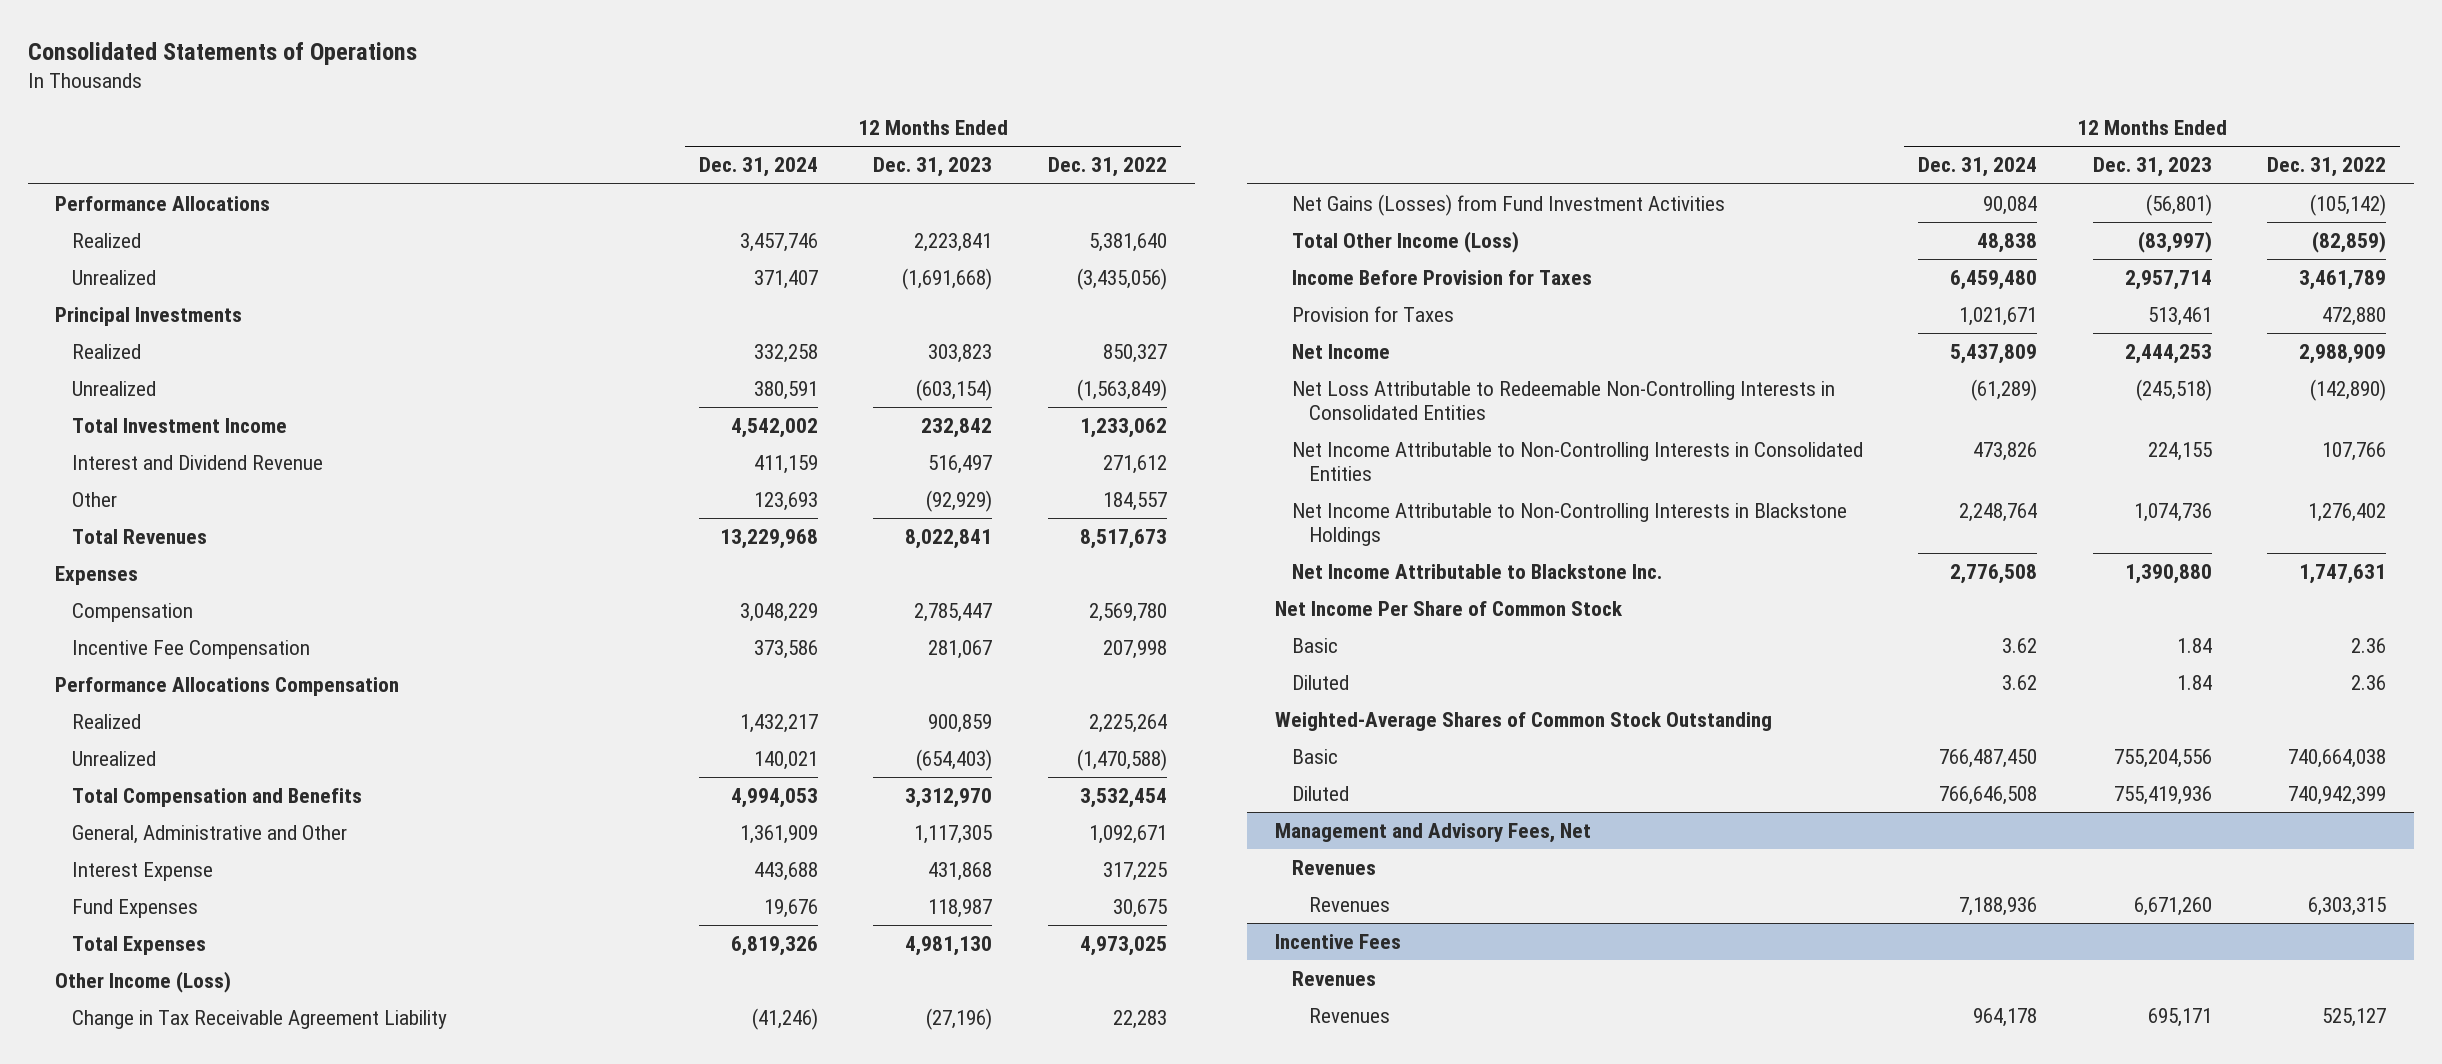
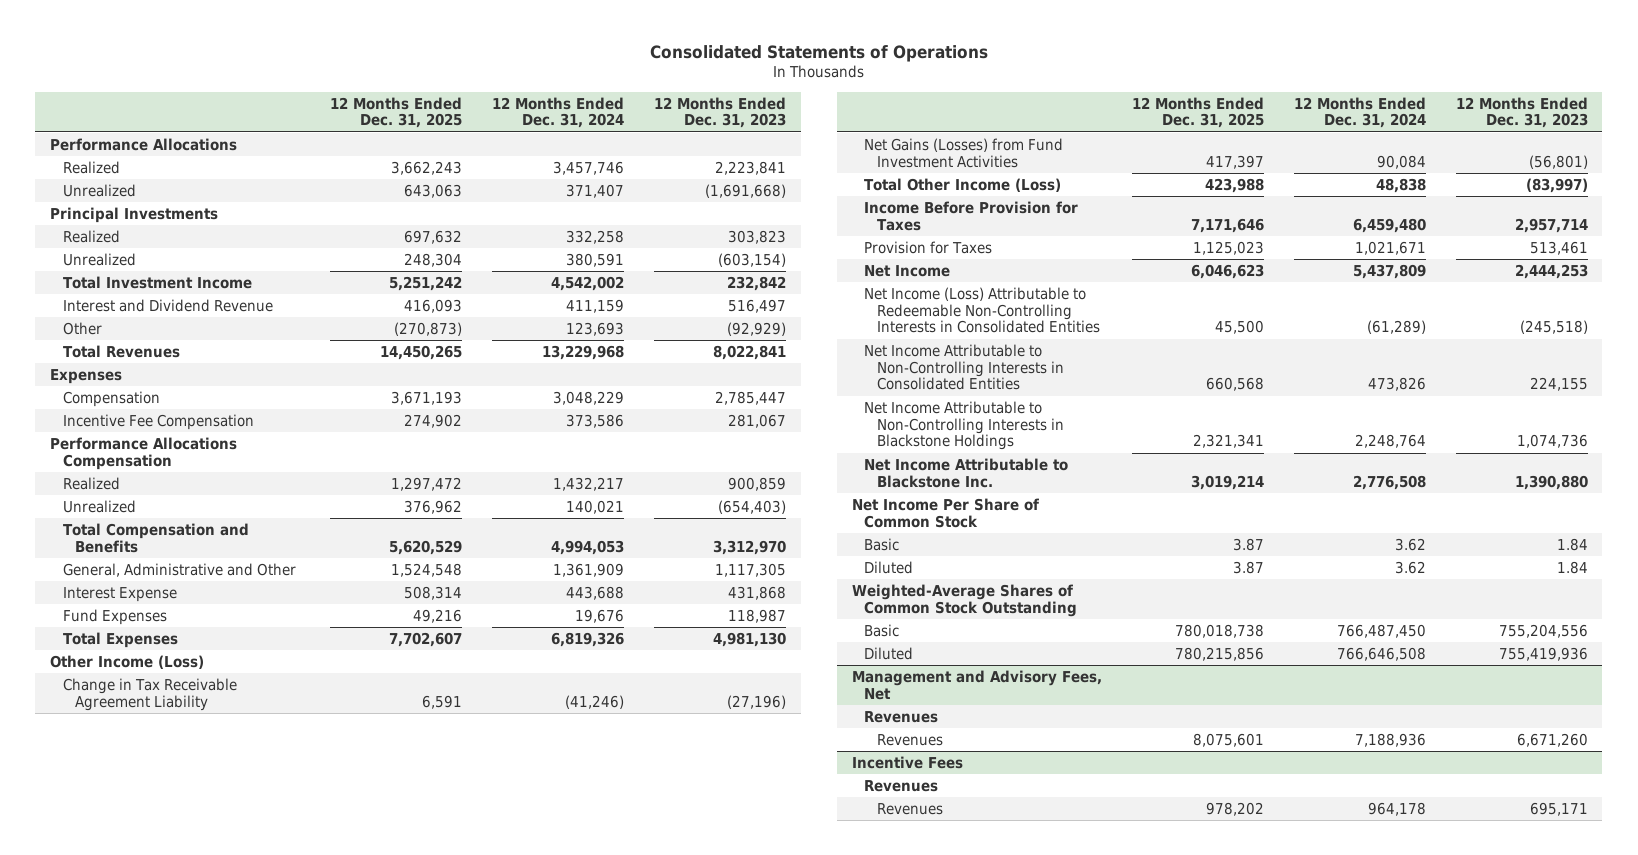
- | 12 Months Ended Dec. 31, 2024 | 12 Months Ended Dec. 31, 2023 | 12 Months Ended Dec. 31, 2022
+ | 12 Months Ended Dec. 31, 2025 | 12 Months Ended Dec. 31, 2024 | 12 Months Ended Dec. 31, 2023
- Net Loss Attributable to Redeemable Non-Controlling Interests in Consolidated Entities | (61,289) | (245,518) | (142,890)
+ Net Income (Loss) Attributable to Redeemable Non-Controlling Interests in Consolidated Entities | 45,500 | (61,289) | (245,518)

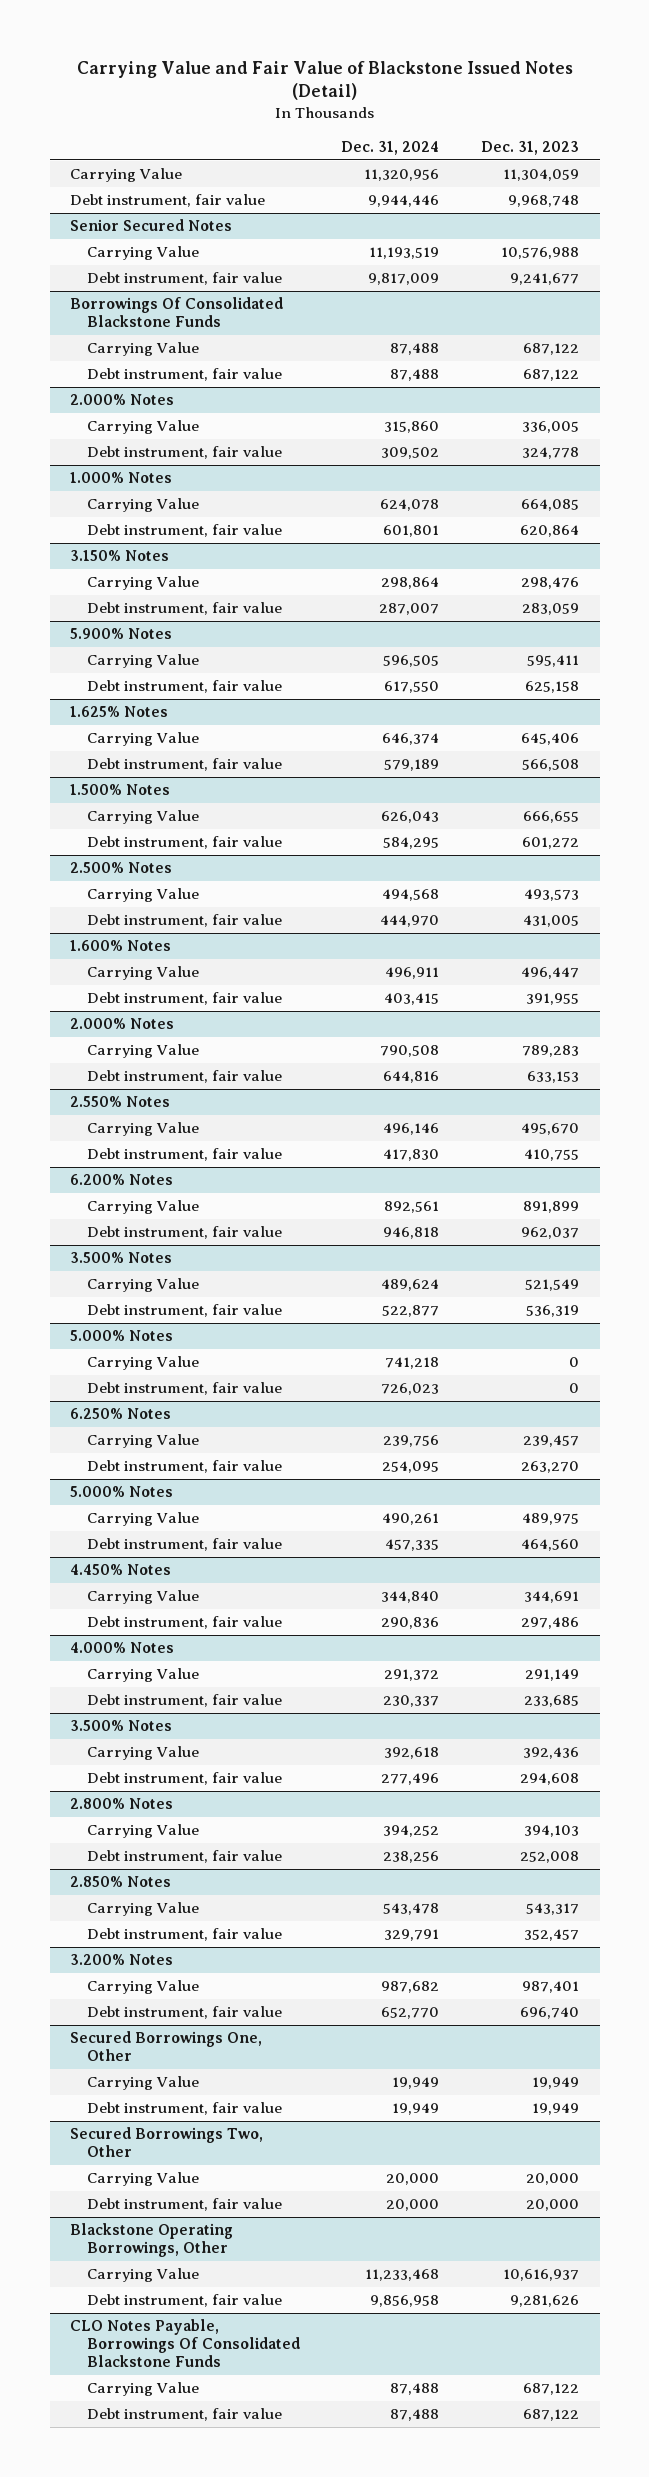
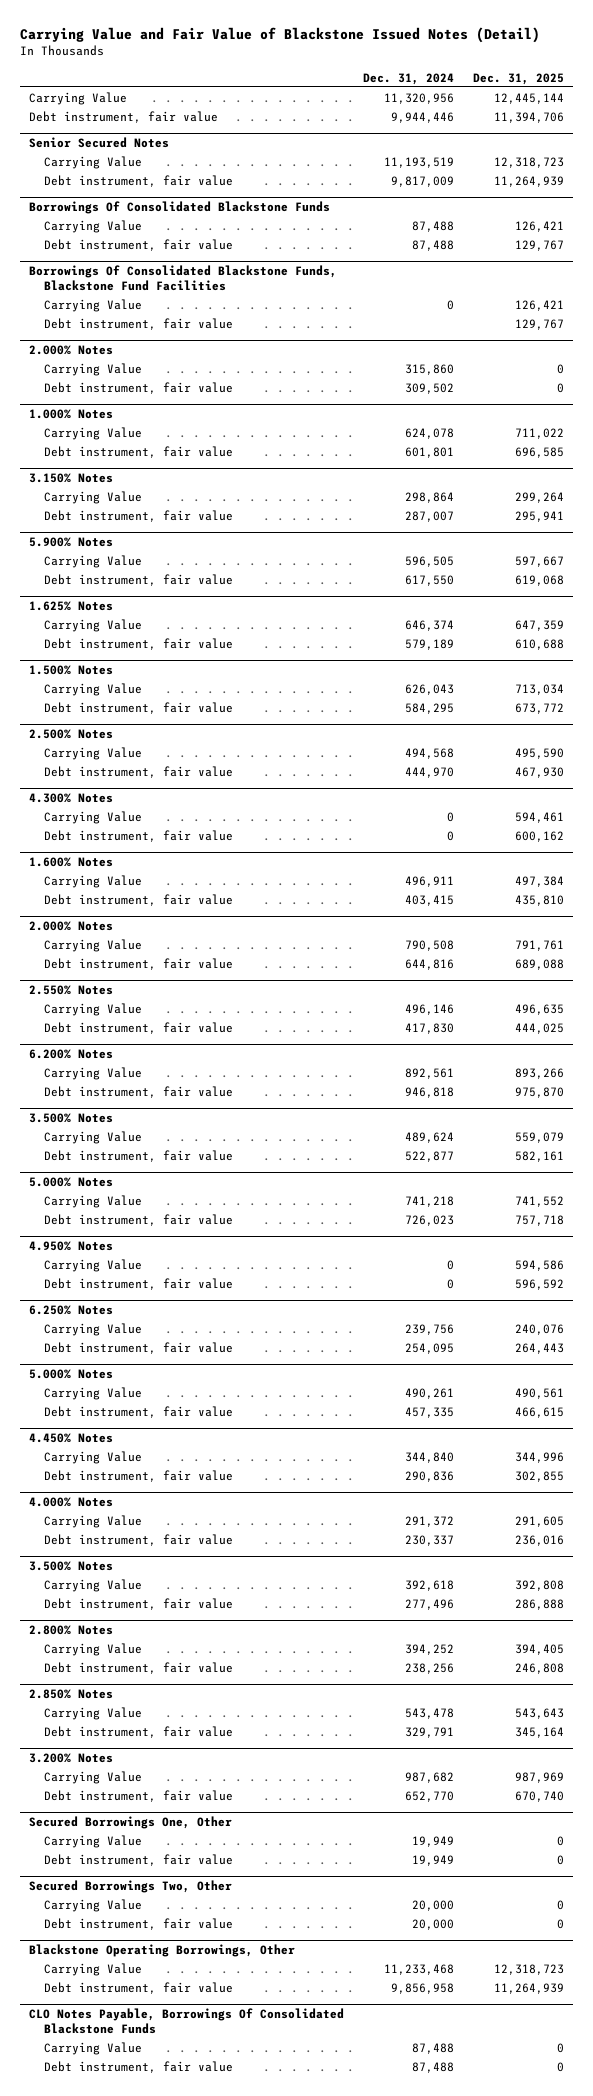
- | Dec. 31, 2024 | Dec. 31, 2023
+ | Dec. 31, 2024 | Dec. 31, 2025
+ Borrowings Of Consolidated Blackstone Funds, Blackstone Fund Facilities
+ Carrying Value | 0 | 126,421
+ Debt instrument, fair value | | 129,767
+ 4.300% Notes
+ Carrying Value | 0 | 594,461
+ Debt instrument, fair value | 0 | 600,162
+ 4.950% Notes
+ Carrying Value | 0 | 594,586
+ Debt instrument, fair value | 0 | 596,592

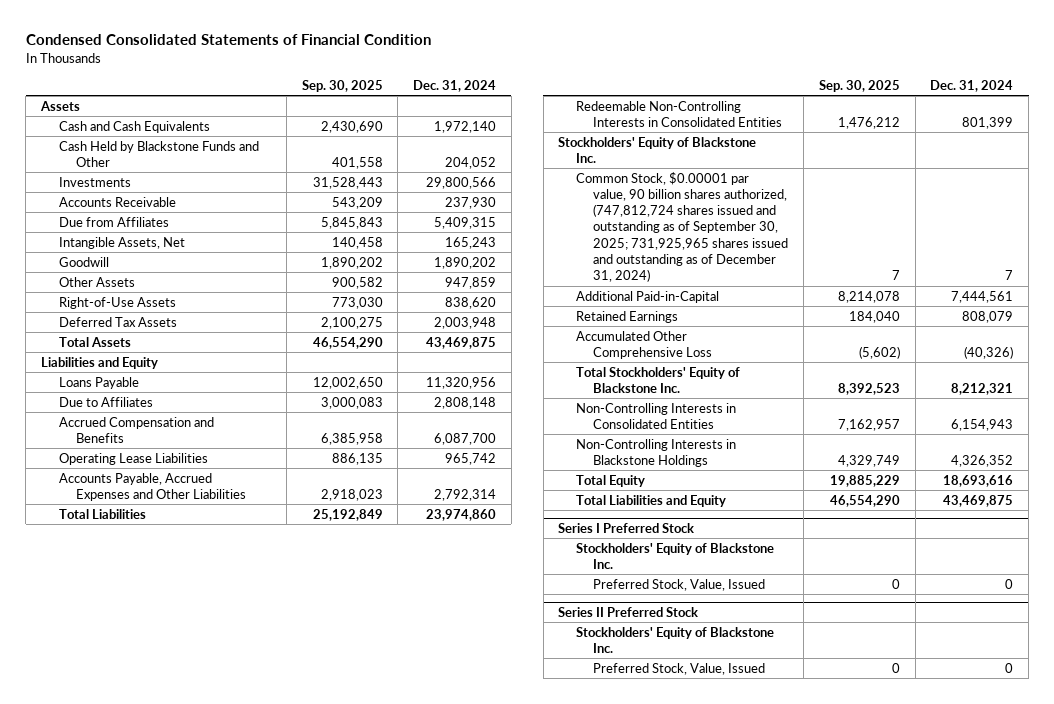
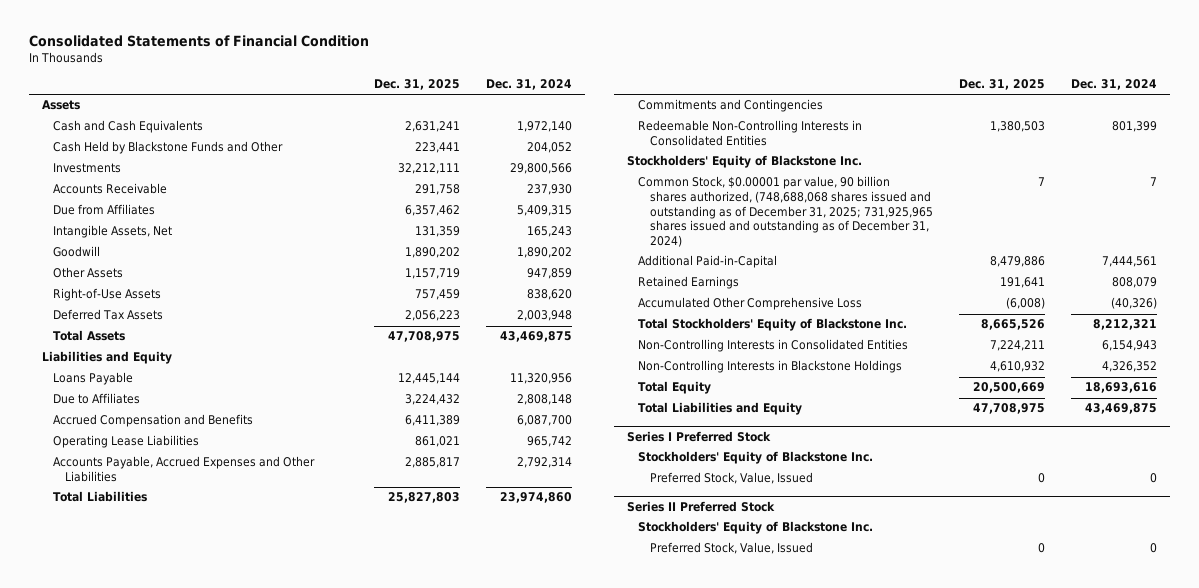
- Condensed Consolidated Statements of Financial Condition
+ Consolidated Statements of Financial Condition
- | Sep. 30, 2025 | Dec. 31, 2024
+ | Dec. 31, 2025 | Dec. 31, 2024
+ Commitments and Contingencies
- Common Stock, $0.00001 par value, 90 billion shares authorized, (747,812,724 shares issued and outstanding as of September 30, 2025; 731,925,965 shares issued and outstanding as of December 31, 2024) | 7 | 7
+ Common Stock, $0.00001 par value, 90 billion shares authorized, (748,688,068 shares issued and outstanding as of December 31, 2025; 731,925,965 shares issued and outstanding as of December 31, 2024) | 7 | 7

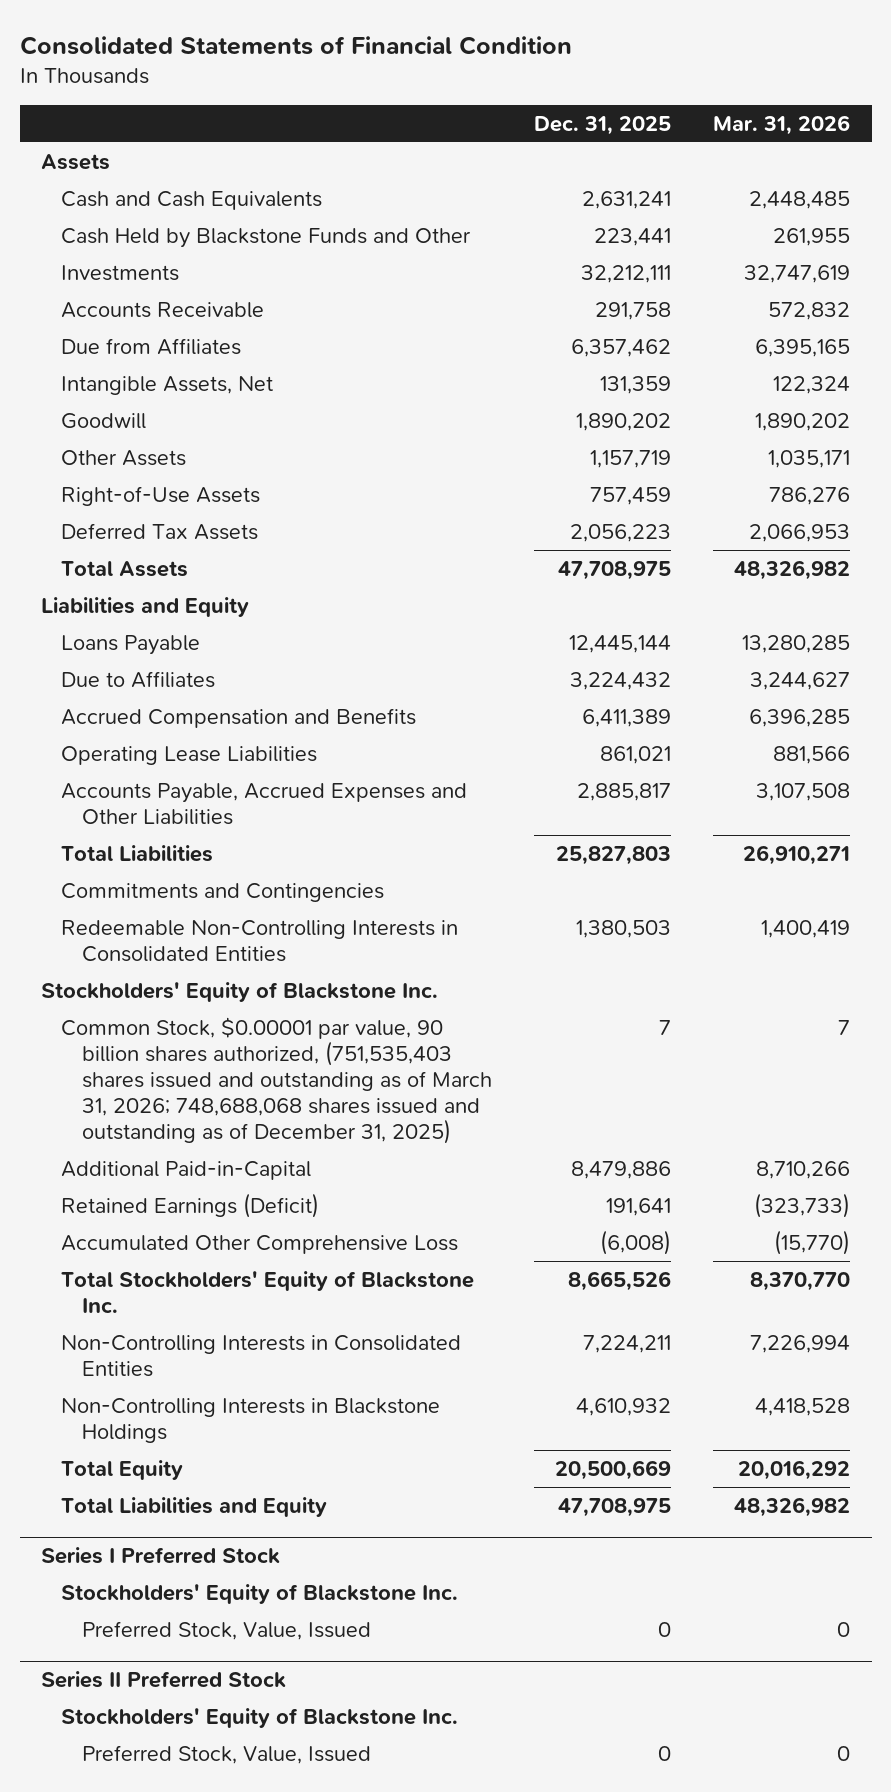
- | Dec. 31, 2025 | Dec. 31, 2024
+ | Dec. 31, 2025 | Mar. 31, 2026
- Common Stock, $0.00001 par value, 90 billion shares authorized, (748,688,068 shares issued and outstanding as of December 31, 2025; 731,925,965 shares issued and outstanding as of December 31, 2024) | 7 | 7
+ Common Stock, $0.00001 par value, 90 billion shares authorized, (751,535,403 shares issued and outstanding as of March 31, 2026; 748,688,068 shares issued and outstanding as of December 31, 2025) | 7 | 7
- Retained Earnings | 191,641 | 808,079
+ Retained Earnings (Deficit) | 191,641 | (323,733)

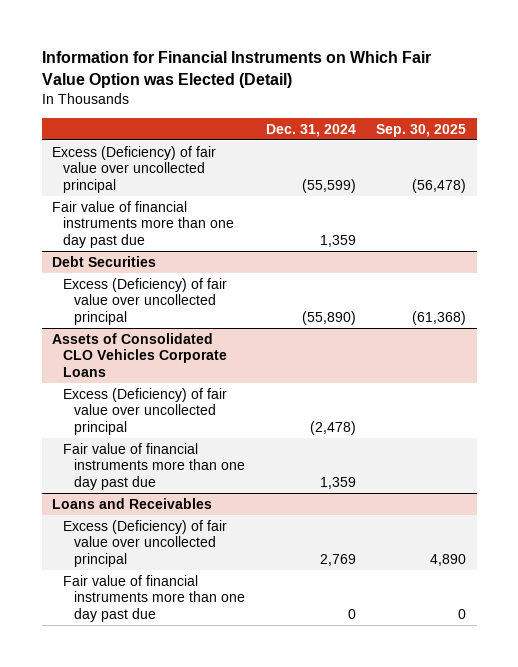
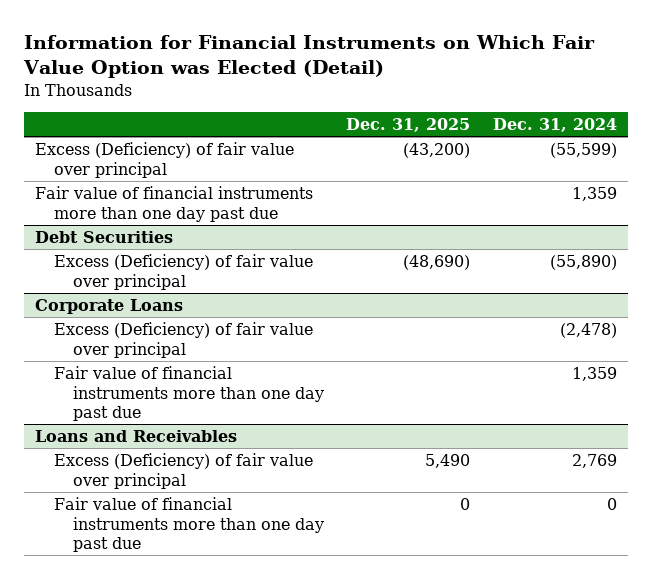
- | Dec. 31, 2024 | Sep. 30, 2025
+ | Dec. 31, 2025 | Dec. 31, 2024
- Excess (Deficiency) of fair value over uncollected principal | (55,599) | (56,478)
+ Excess (Deficiency) of fair value over principal | (43,200) | (55,599)
@ Debt Securities
- Excess (Deficiency) of fair value over uncollected principal | (55,890) | (61,368)
- Assets of Consolidated CLO Vehicles Corporate Loans
- Excess (Deficiency) of fair value over uncollected principal | (2,478) |
@ Debt Securities
+ Excess (Deficiency) of fair value over principal | (48,690) | (55,890)
+ Corporate Loans
+ Excess (Deficiency) of fair value over principal | | (2,478)
@ Loans and Receivables
- Excess (Deficiency) of fair value over uncollected principal | 2,769 | 4,890
+ Excess (Deficiency) of fair value over principal | 5,490 | 2,769

